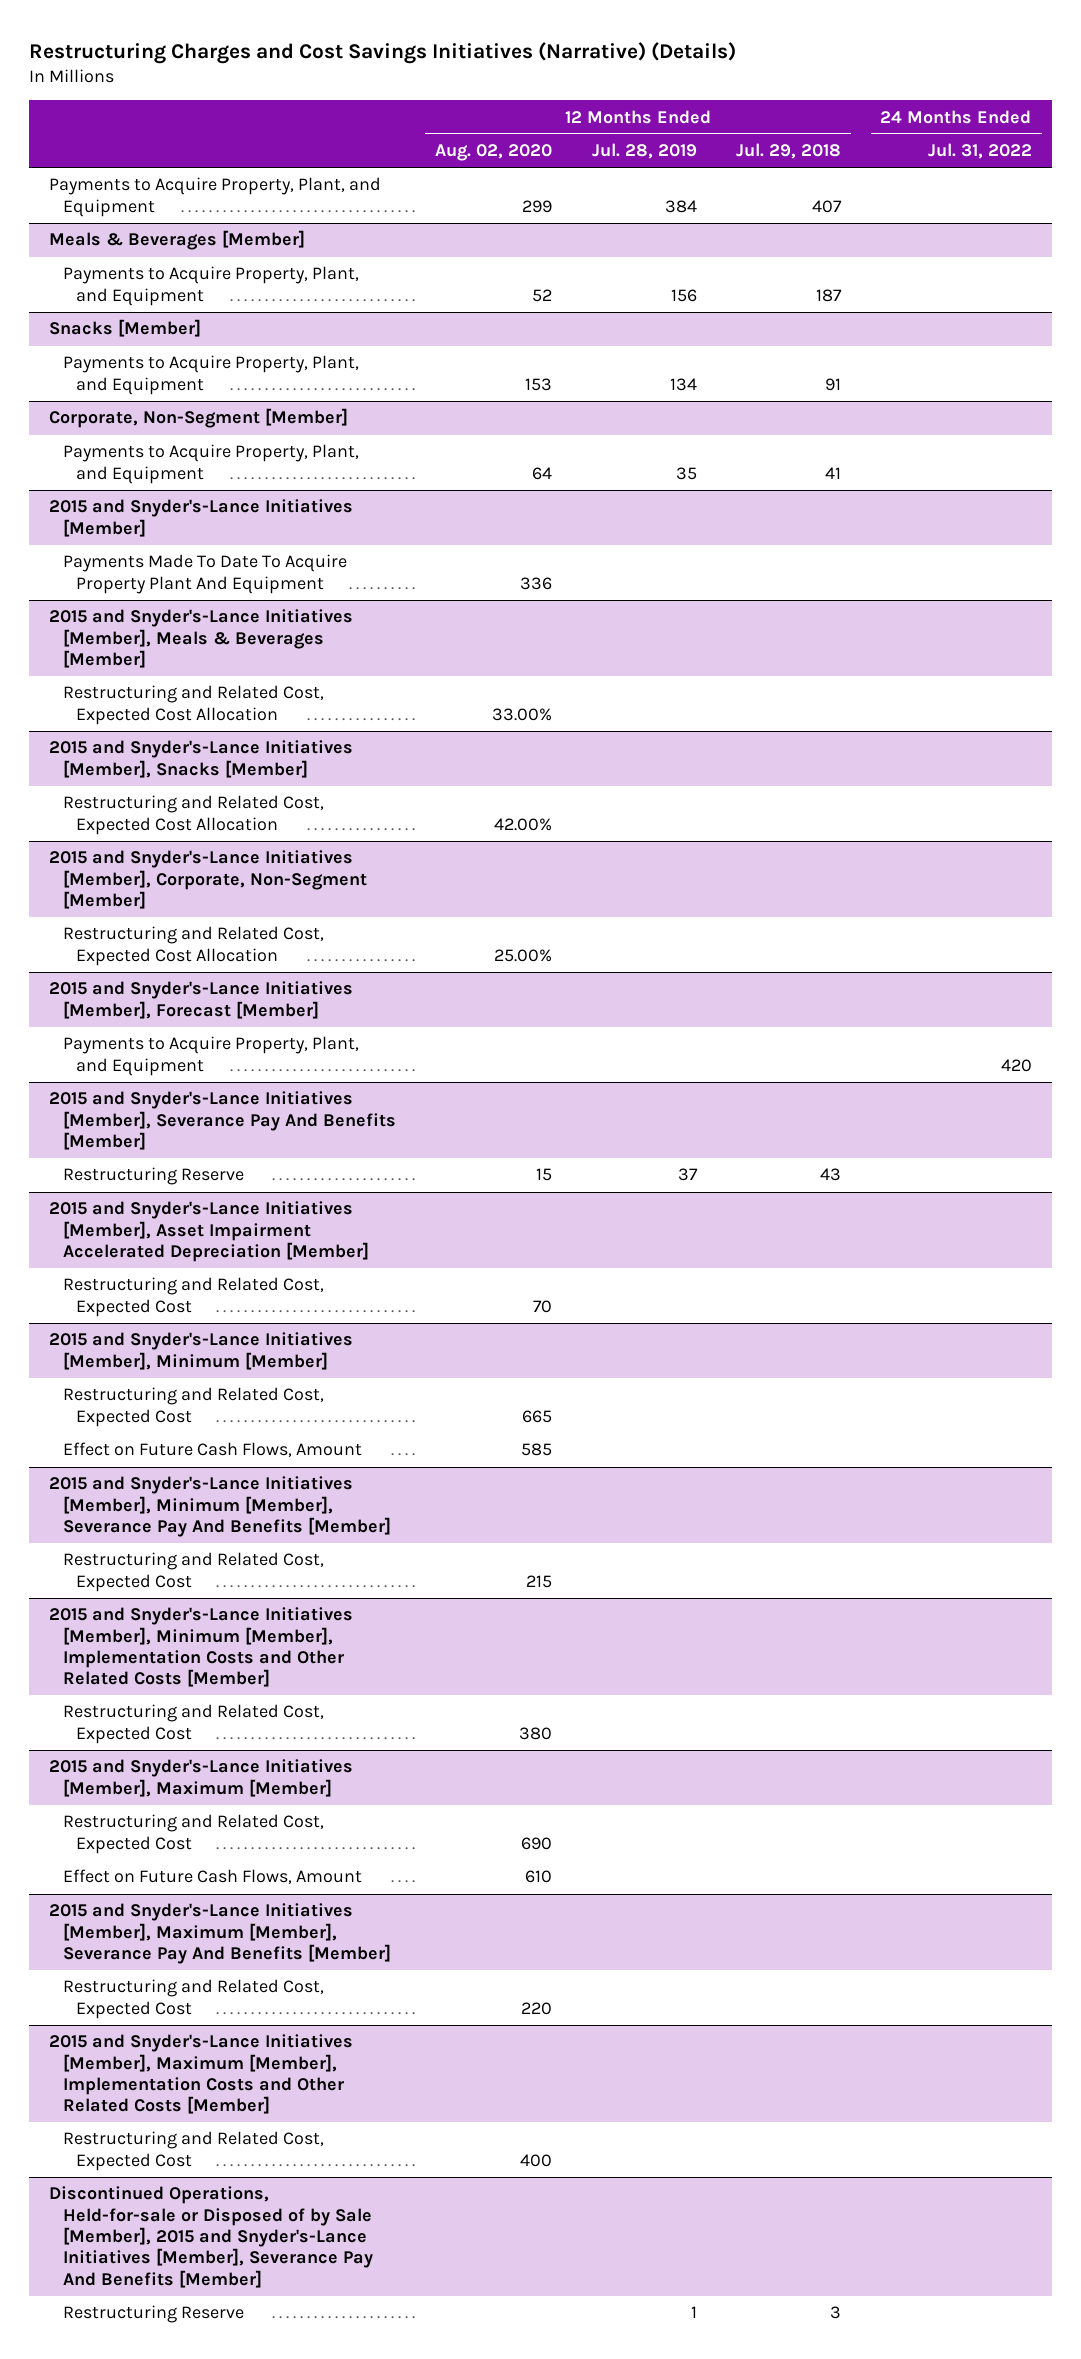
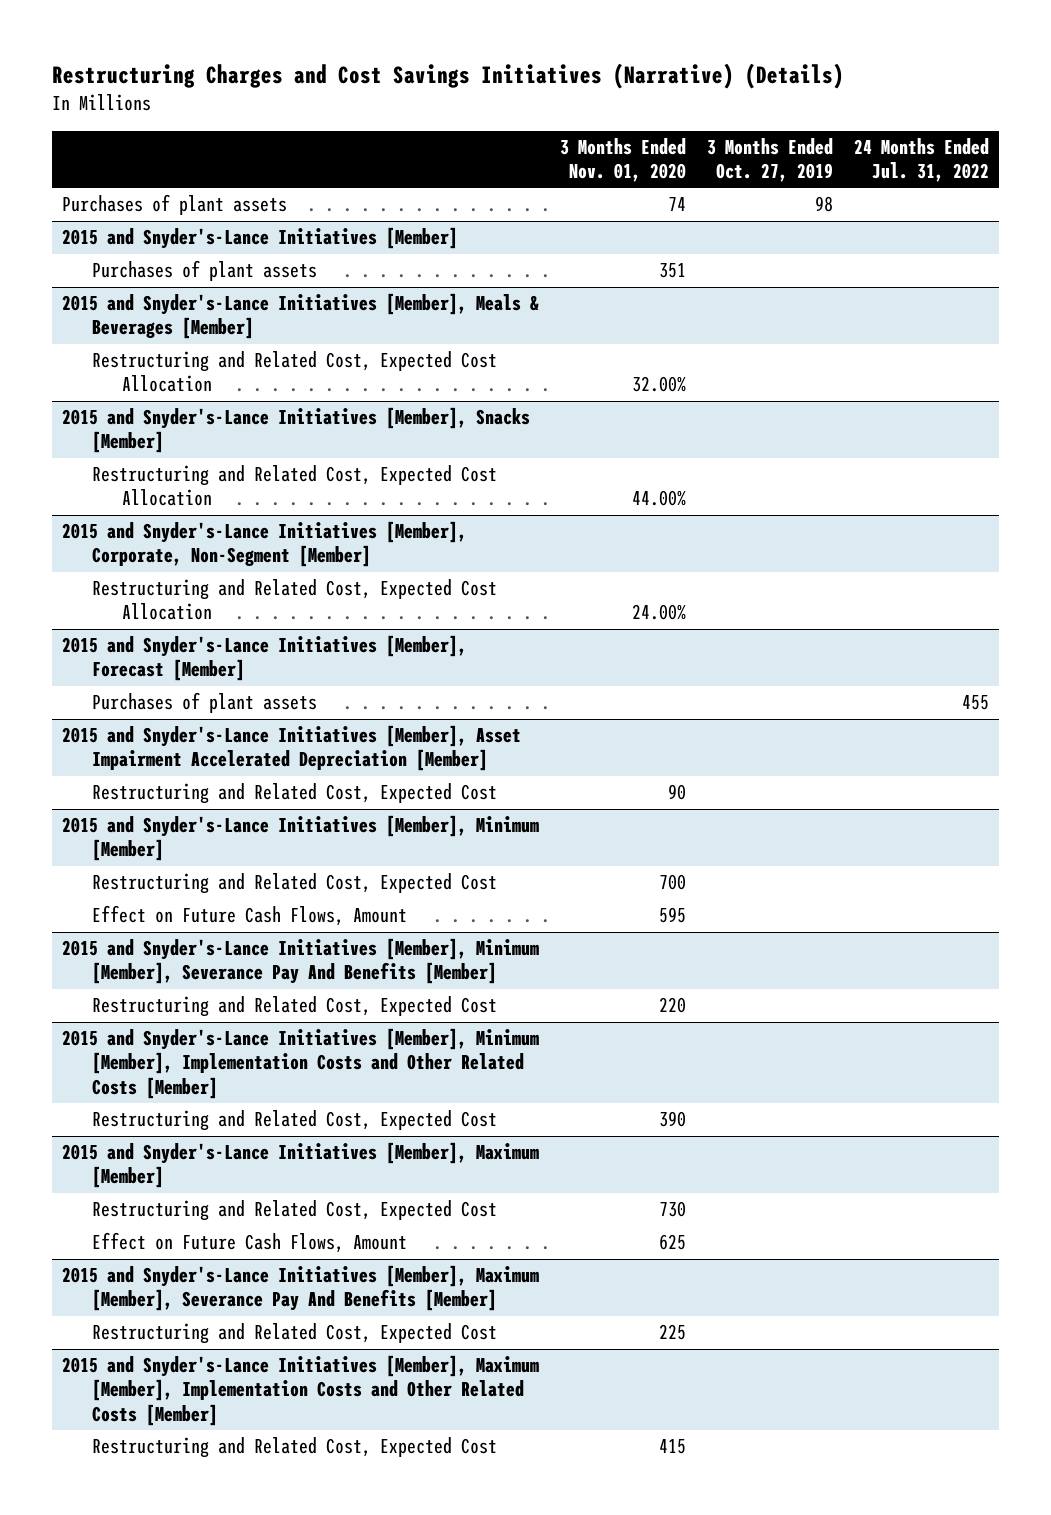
- | 12 Months Ended Aug. 02, 2020 | 12 Months Ended Jul. 28, 2019 | 12 Months Ended Jul. 29, 2018 | 24 Months Ended Jul. 31, 2022
+ | 3 Months Ended Nov. 01, 2020 | 3 Months Ended Oct. 27, 2019 | 24 Months Ended Jul. 31, 2022
- Payments to Acquire Property, Plant, and Equipment | 299 | 384 | 407 |
- Meals & Beverages [Member]
- Payments to Acquire Property, Plant, and Equipment | 52 | 156 | 187 |
- Snacks [Member]
- Payments to Acquire Property, Plant, and Equipment | 153 | 134 | 91 |
- Corporate, Non-Segment [Member]
- Payments to Acquire Property, Plant, and Equipment | 64 | 35 | 41 |
+ Purchases of plant assets | 74 | 98 |
@ 2015 and Snyder's-Lance Initiatives [Member]
- Payments Made To Date To Acquire Property Plant And Equipment | 336 | | |
+ Purchases of plant assets | 351 | |
@ 2015 and Snyder's-Lance Initiatives [Member], Forecast [Member]
- Payments to Acquire Property, Plant, and Equipment | | | | 420
- 2015 and Snyder's-Lance Initiatives [Member], Severance Pay And Benefits [Member]
- Restructuring Reserve | 15 | 37 | 43 |
@ 2015 and Snyder's-Lance Initiatives [Member], Forecast [Member]
+ Purchases of plant assets | | | 455
- Discontinued Operations, Held-for-sale or Disposed of by Sale [Member], 2015 and Snyder's-Lance Initiatives [Member], Severance Pay And Benefits [Member]
- Restructuring Reserve | | 1 | 3 |

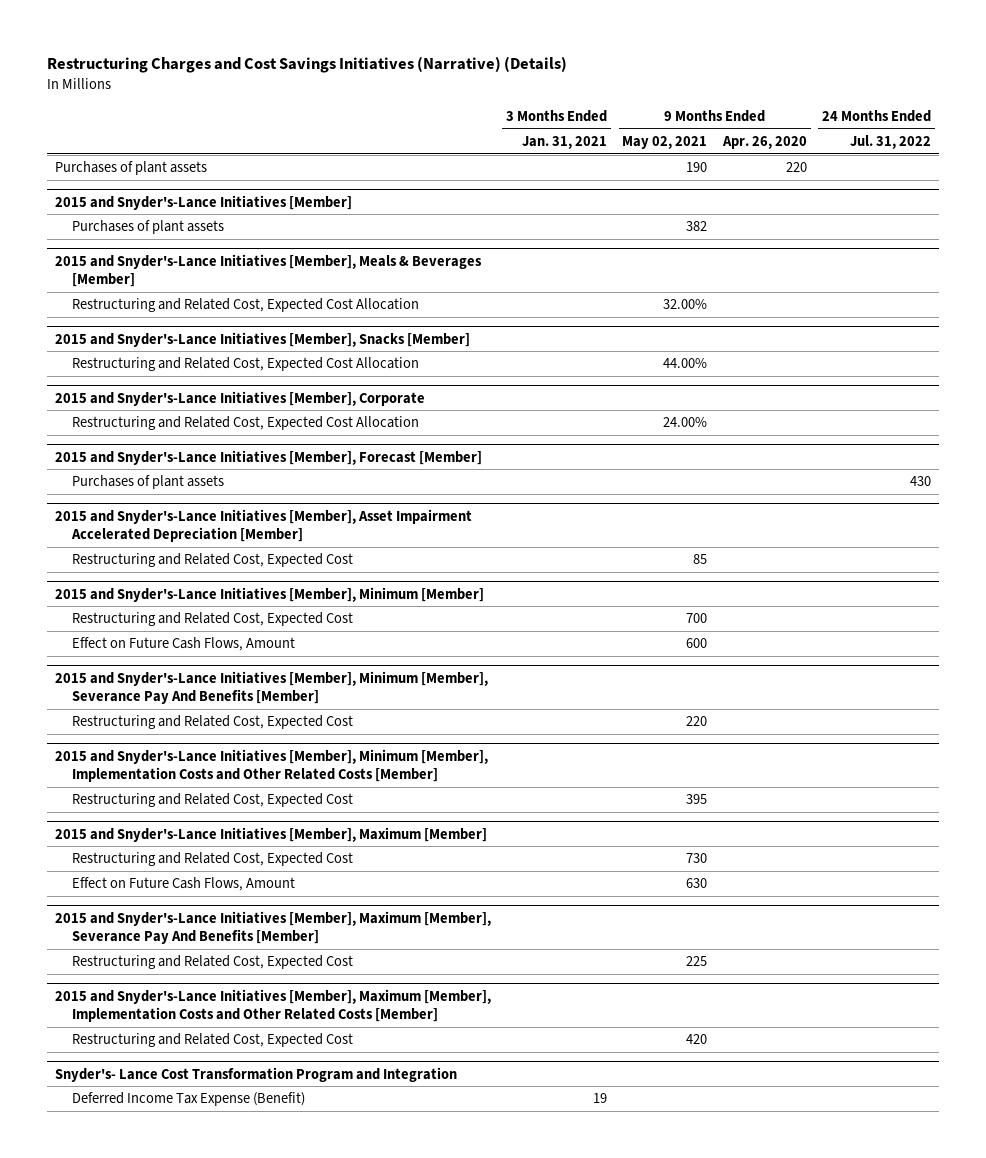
- | 3 Months Ended Nov. 01, 2020 | 3 Months Ended Oct. 27, 2019 | 24 Months Ended Jul. 31, 2022
+ | 3 Months Ended Jan. 31, 2021 | 9 Months Ended May 02, 2021 | 9 Months Ended Apr. 26, 2020 | 24 Months Ended Jul. 31, 2022
- 2015 and Snyder's-Lance Initiatives [Member], Corporate, Non-Segment [Member]
+ 2015 and Snyder's-Lance Initiatives [Member], Corporate
@ 2015 and Snyder's-Lance Initiatives [Member], Forecast [Member]
- Purchases of plant assets | | | 455
+ Purchases of plant assets | | | | 430
+ Snyder's- Lance Cost Transformation Program and Integration
+ Deferred Income Tax Expense (Benefit) | 19 | | |

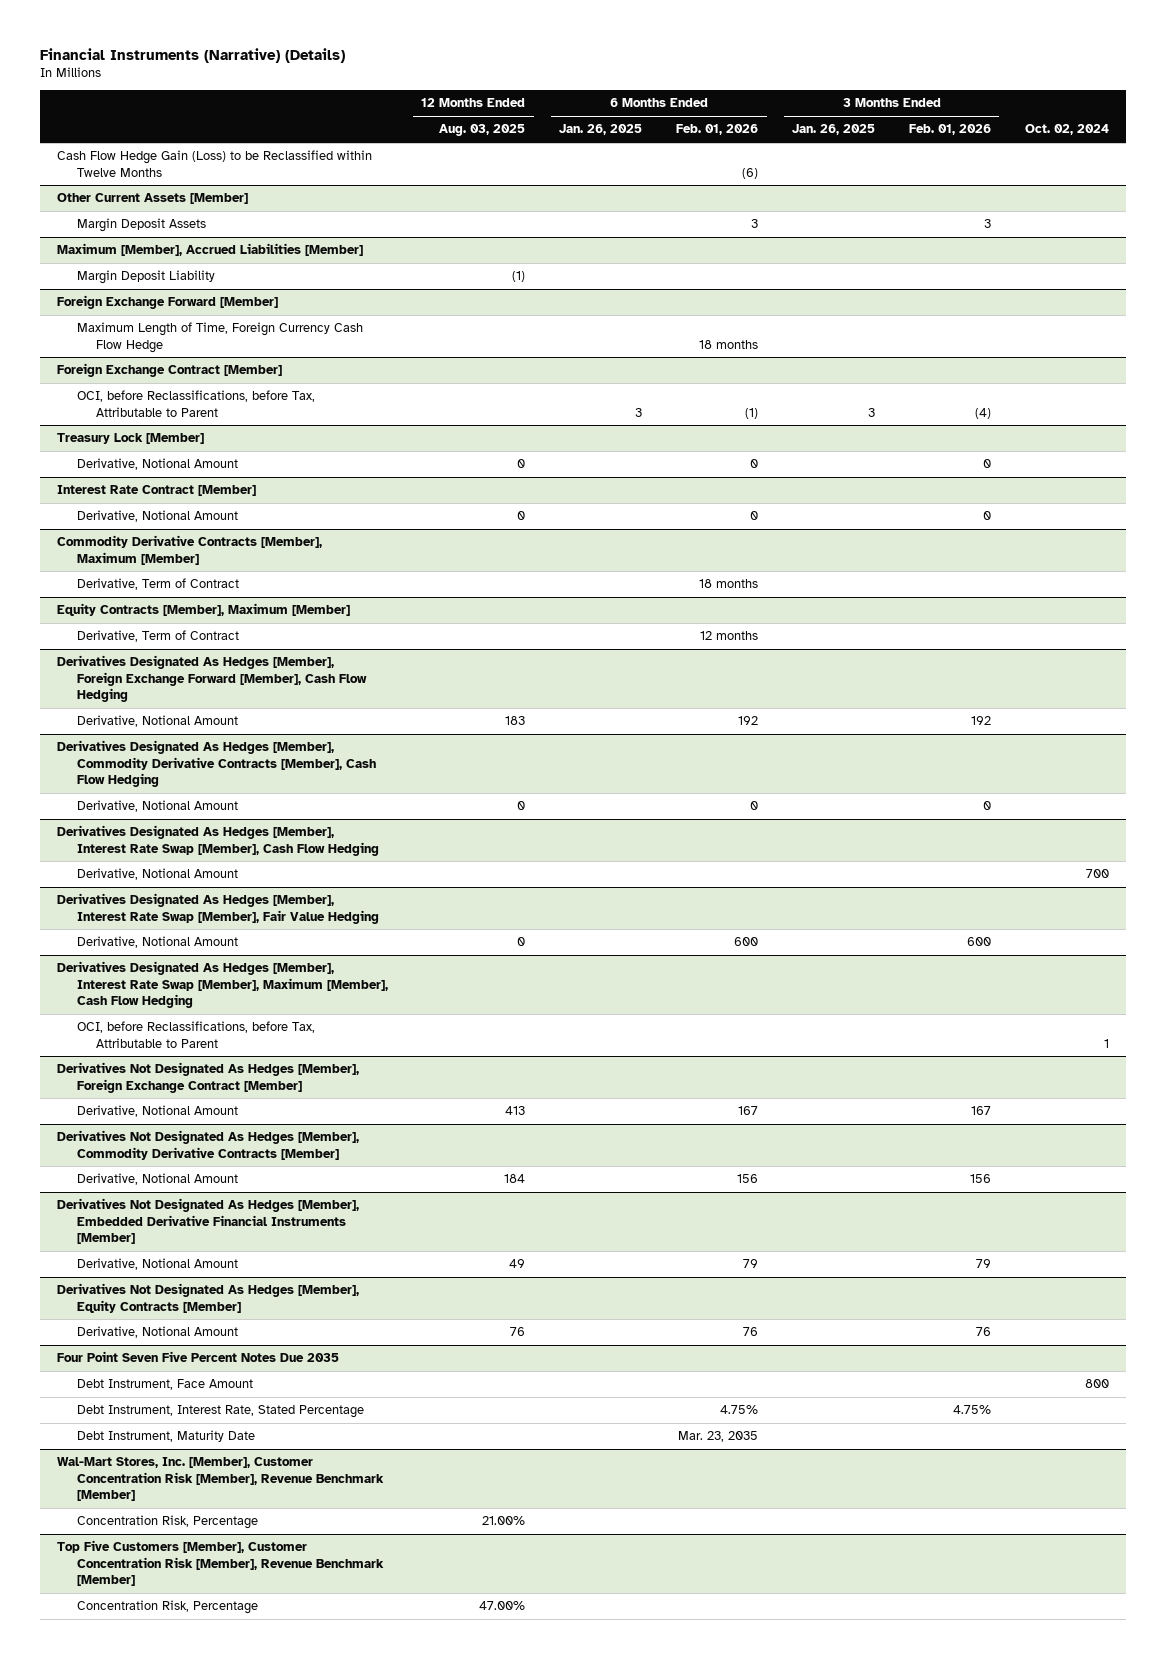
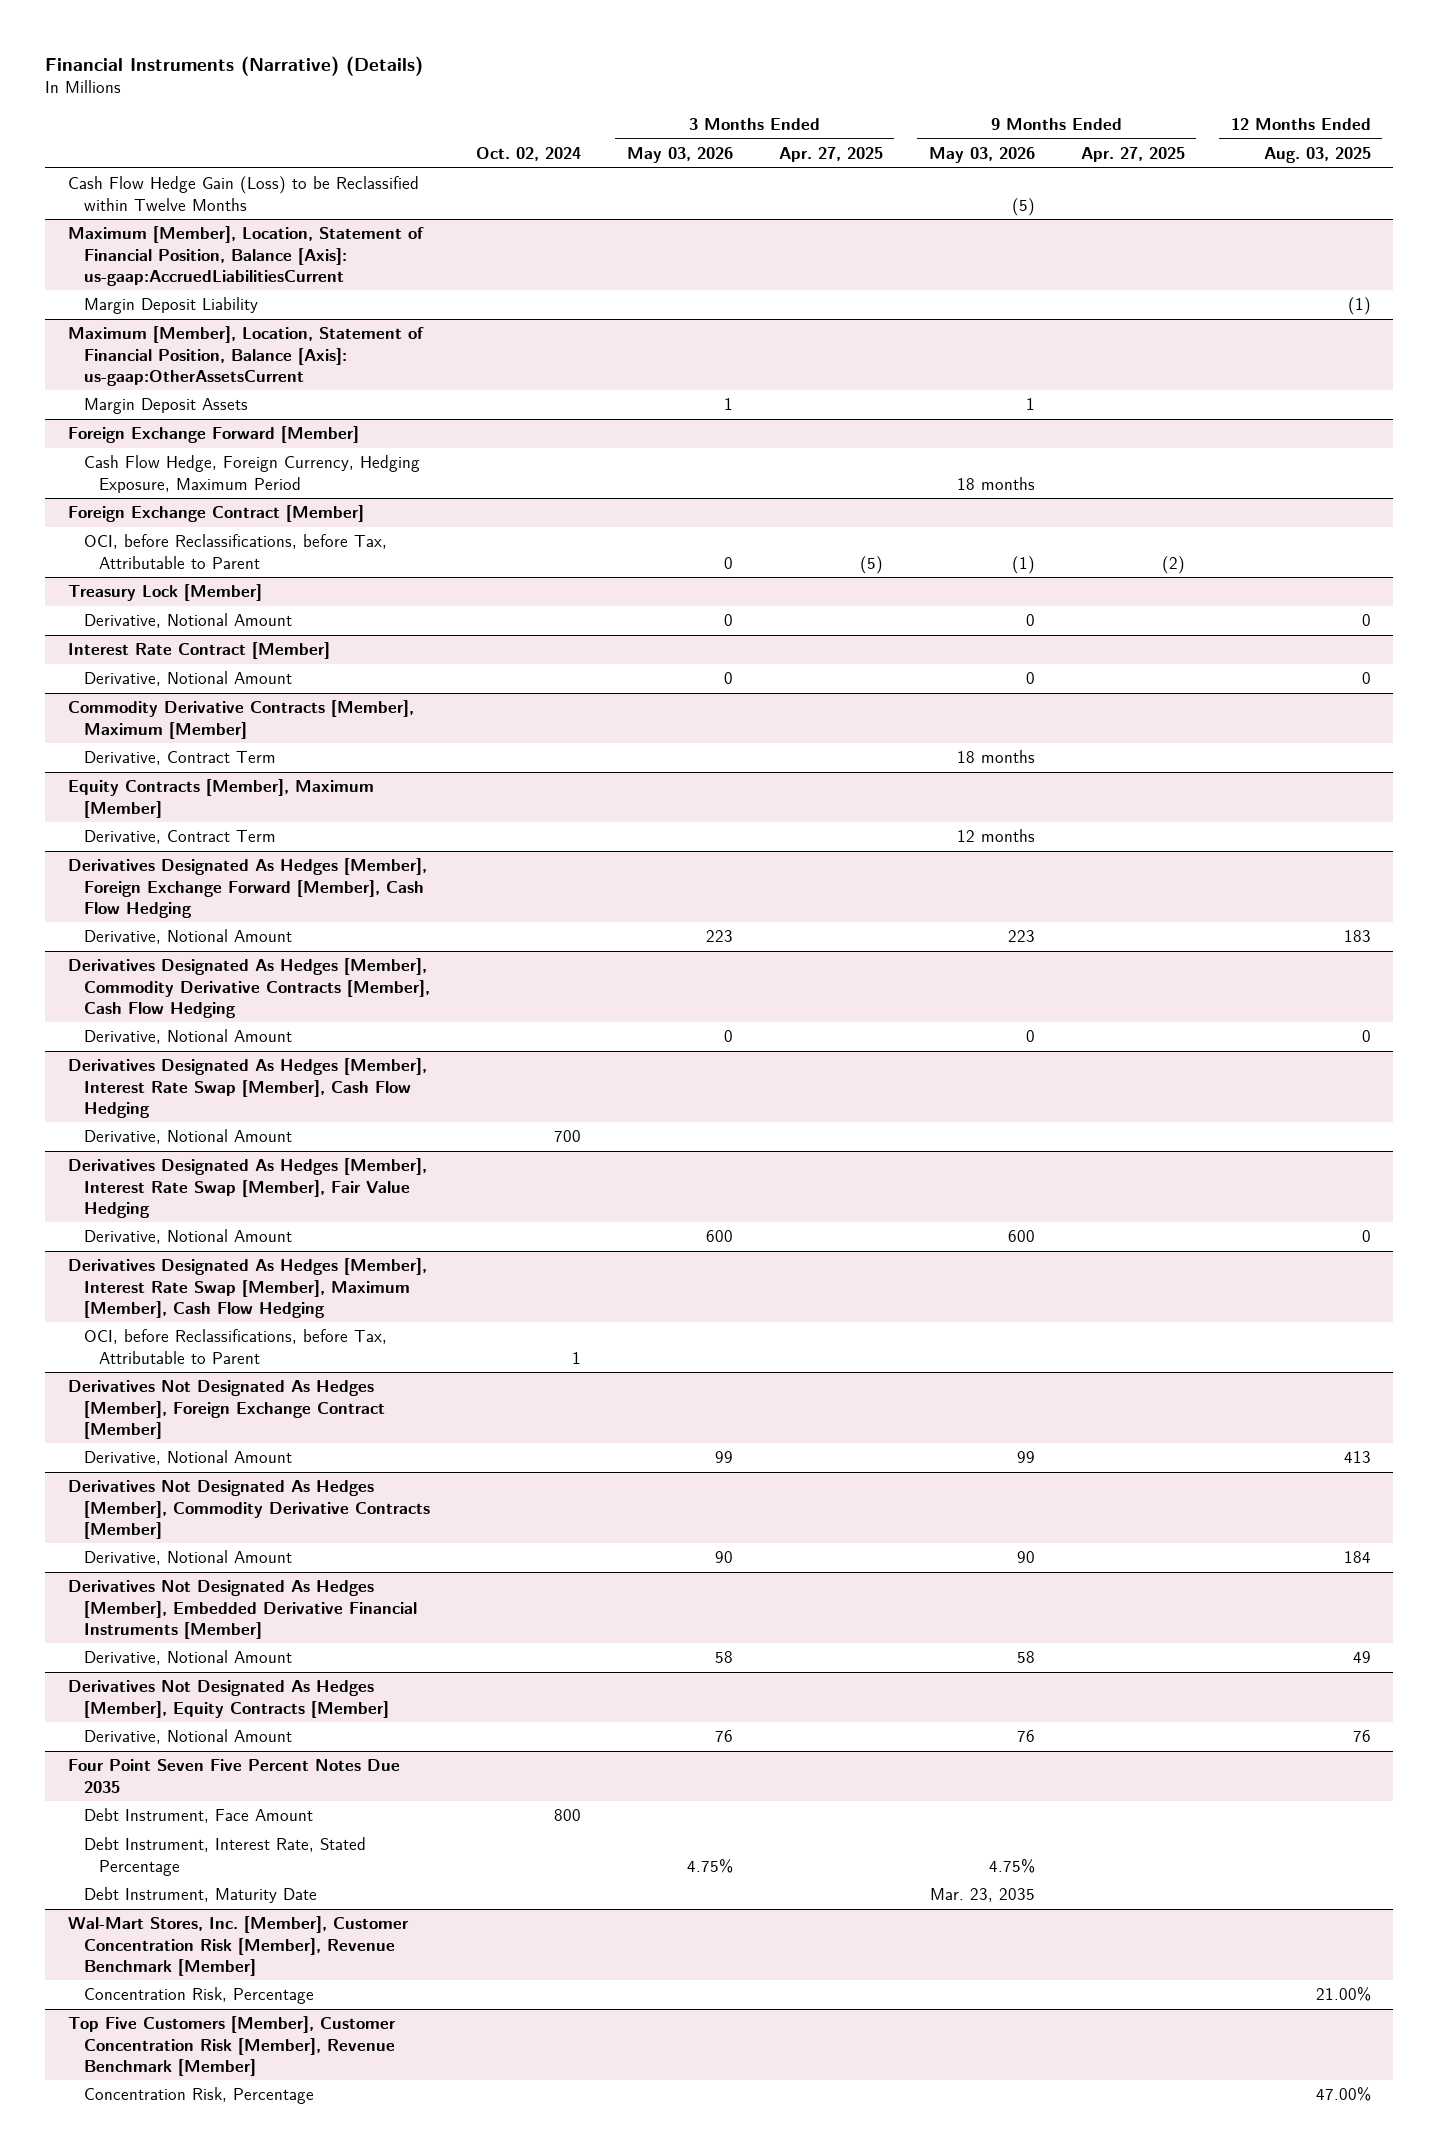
- | 12 Months Ended Aug. 03, 2025 | 6 Months Ended Jan. 26, 2025 | 6 Months Ended Feb. 01, 2026 | 3 Months Ended Jan. 26, 2025 | 3 Months Ended Feb. 01, 2026 | Oct. 02, 2024
+ | Oct. 02, 2024 | 3 Months Ended May 03, 2026 | 3 Months Ended Apr. 27, 2025 | 9 Months Ended May 03, 2026 | 9 Months Ended Apr. 27, 2025 | 12 Months Ended Aug. 03, 2025
- Other Current Assets [Member]
- Margin Deposit Assets | | | 3 | | 3 |
- Maximum [Member], Accrued Liabilities [Member]
+ Maximum [Member], Location, Statement of Financial Position, Balance [Axis]: us-gaap:AccruedLiabilitiesCurrent
+ Maximum [Member], Location, Statement of Financial Position, Balance [Axis]: us-gaap:OtherAssetsCurrent
+ Margin Deposit Assets | | 1 | | 1 | |
@ Foreign Exchange Forward [Member]
- Maximum Length of Time, Foreign Currency Cash Flow Hedge | | | 18 months | | |
+ Cash Flow Hedge, Foreign Currency, Hedging Exposure, Maximum Period | | | | 18 months | |
@ Commodity Derivative Contracts [Member], Maximum [Member]
- Derivative, Term of Contract | | | 18 months | | |
+ Derivative, Contract Term | | | | 18 months | |
@ Equity Contracts [Member], Maximum [Member]
- Derivative, Term of Contract | | | 12 months | | |
+ Derivative, Contract Term | | | | 12 months | |

